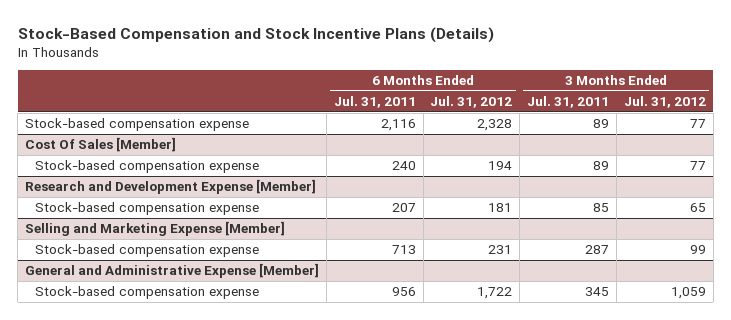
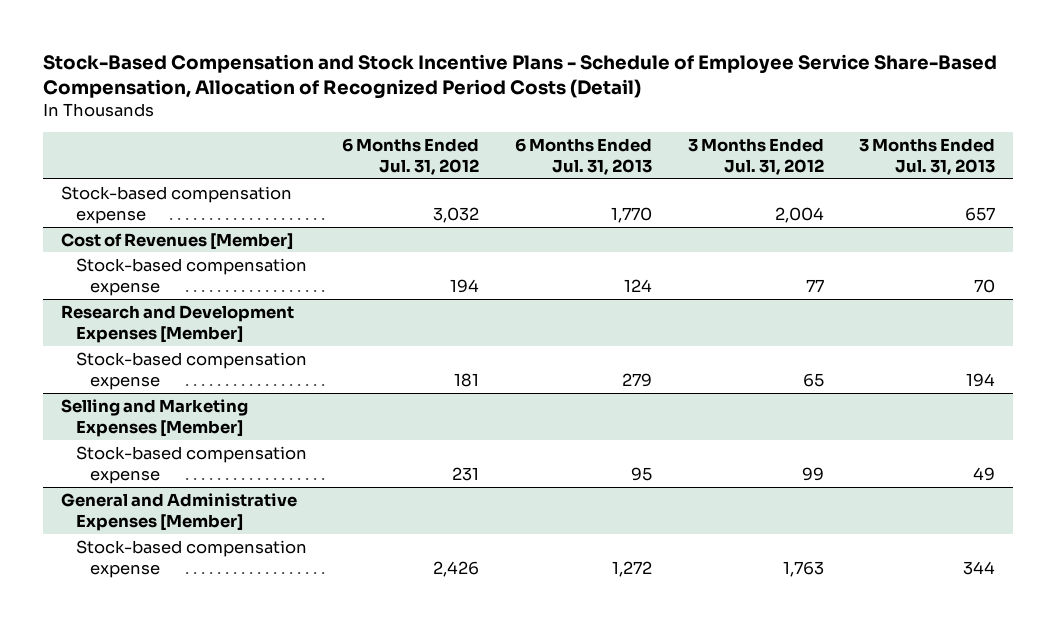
- Stock-Based Compensation and Stock Incentive Plans (Details)
+ Stock-Based Compensation and Stock Incentive Plans - Schedule of Employee Service Share-Based Compensation, Allocation of Recognized Period Costs (Detail)
- | 6 Months Ended Jul. 31, 2011 | 6 Months Ended Jul. 31, 2012 | 3 Months Ended Jul. 31, 2011 | 3 Months Ended Jul. 31, 2012
+ | 6 Months Ended Jul. 31, 2012 | 6 Months Ended Jul. 31, 2013 | 3 Months Ended Jul. 31, 2012 | 3 Months Ended Jul. 31, 2013
- Stock-based compensation expense | 2,116 | 2,328 | 89 | 77
- Cost Of Sales [Member]
+ Stock-based compensation expense | 3,032 | 1,770 | 2,004 | 657
+ Cost of Revenues [Member]
- Research and Development Expense [Member]
+ Research and Development Expenses [Member]
- Selling and Marketing Expense [Member]
+ Selling and Marketing Expenses [Member]
- General and Administrative Expense [Member]
- Stock-based compensation expense | 956 | 1,722 | 345 | 1,059
+ General and Administrative Expenses [Member]
+ Stock-based compensation expense | 2,426 | 1,272 | 1,763 | 344

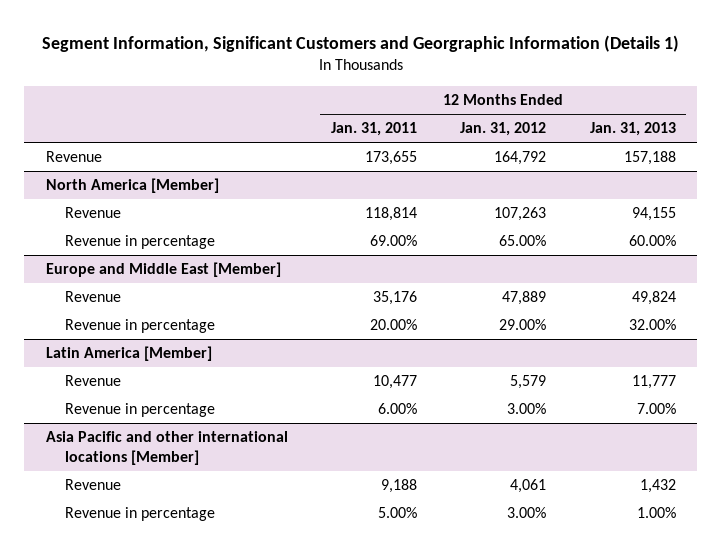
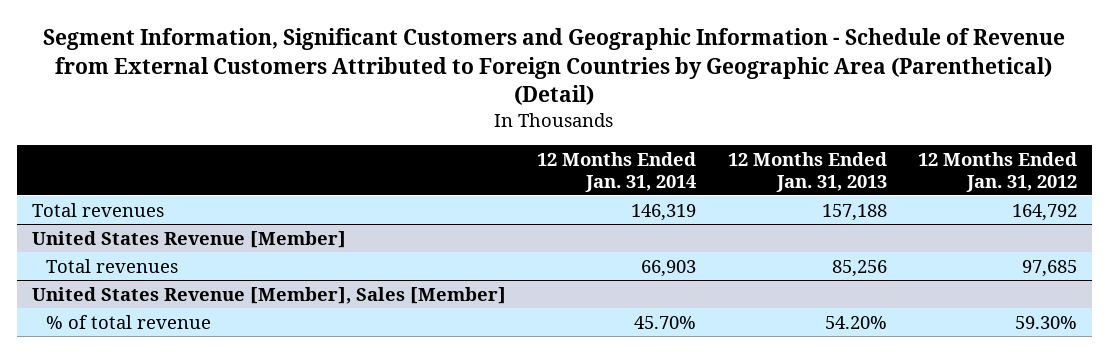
- Segment Information, Significant Customers and Georgraphic Information (Details 1)
+ Segment Information, Significant Customers and Geographic Information - Schedule of Revenue from External Customers Attributed to Foreign Countries by Geographic Area (Parenthetical) (Detail)
- | 12 Months Ended Jan. 31, 2011 | 12 Months Ended Jan. 31, 2012 | 12 Months Ended Jan. 31, 2013
+ | 12 Months Ended Jan. 31, 2014 | 12 Months Ended Jan. 31, 2013 | 12 Months Ended Jan. 31, 2012
- Revenue | 173,655 | 164,792 | 157,188
- North America [Member]
- Revenue | 118,814 | 107,263 | 94,155
- Revenue in percentage | 69.00% | 65.00% | 60.00%
- Europe and Middle East [Member]
- Revenue | 35,176 | 47,889 | 49,824
- Revenue in percentage | 20.00% | 29.00% | 32.00%
- Latin America [Member]
- Revenue | 10,477 | 5,579 | 11,777
- Revenue in percentage | 6.00% | 3.00% | 7.00%
- Asia Pacific and other international locations [Member]
- Revenue | 9,188 | 4,061 | 1,432
- Revenue in percentage | 5.00% | 3.00% | 1.00%
+ Total revenues | 146,319 | 157,188 | 164,792
+ United States Revenue [Member]
+ Total revenues | 66,903 | 85,256 | 97,685
+ United States Revenue [Member], Sales [Member]
+ % of total revenue | 45.70% | 54.20% | 59.30%

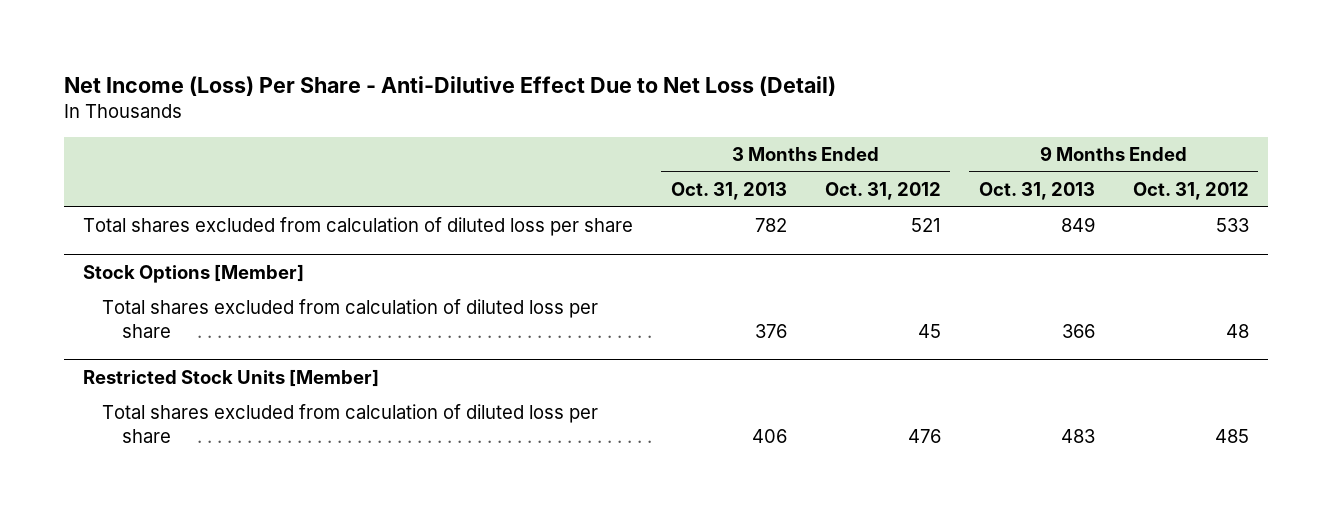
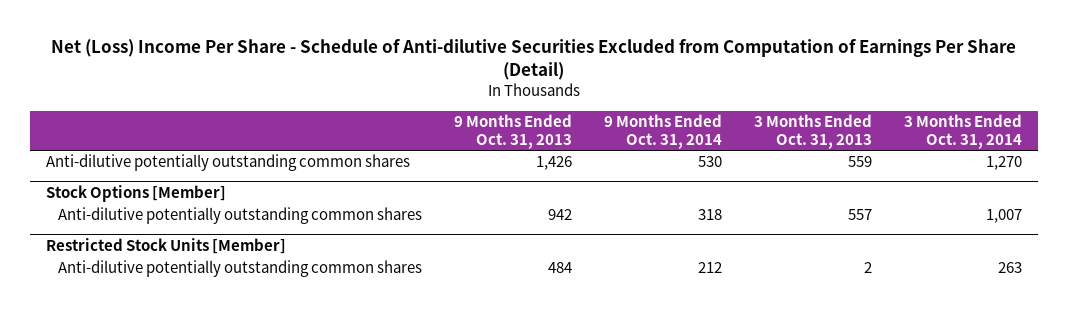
- Net Income (Loss) Per Share - Anti-Dilutive Effect Due to Net Loss (Detail)
+ Net (Loss) Income Per Share - Schedule of Anti-dilutive Securities Excluded from Computation of Earnings Per Share (Detail)
- | 3 Months Ended Oct. 31, 2013 | 3 Months Ended Oct. 31, 2012 | 9 Months Ended Oct. 31, 2013 | 9 Months Ended Oct. 31, 2012
+ | 9 Months Ended Oct. 31, 2013 | 9 Months Ended Oct. 31, 2014 | 3 Months Ended Oct. 31, 2013 | 3 Months Ended Oct. 31, 2014
- Total shares excluded from calculation of diluted loss per share | 782 | 521 | 849 | 533
+ Anti-dilutive potentially outstanding common shares | 1,426 | 530 | 559 | 1,270
@ Stock Options [Member]
- Total shares excluded from calculation of diluted loss per share | 376 | 45 | 366 | 48
+ Anti-dilutive potentially outstanding common shares | 942 | 318 | 557 | 1,007
@ Restricted Stock Units [Member]
- Total shares excluded from calculation of diluted loss per share | 406 | 476 | 483 | 485
+ Anti-dilutive potentially outstanding common shares | 484 | 212 | 2 | 263

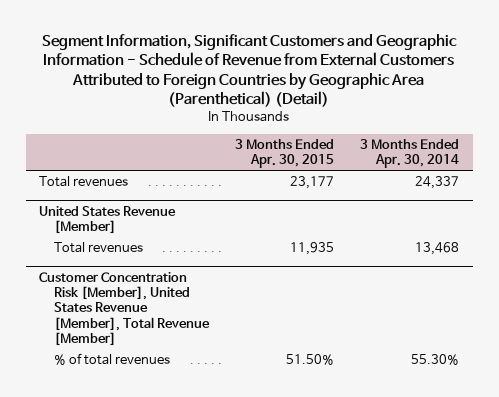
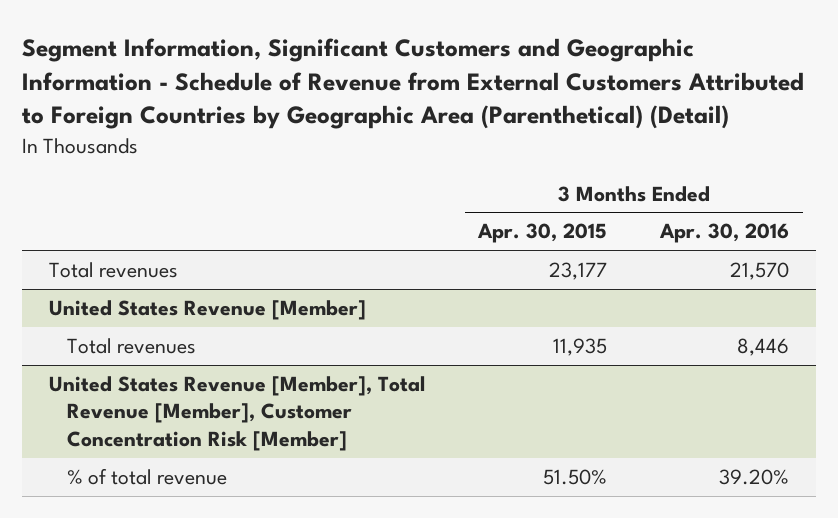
- | 3 Months Ended Apr. 30, 2015 | 3 Months Ended Apr. 30, 2014
+ | 3 Months Ended Apr. 30, 2015 | 3 Months Ended Apr. 30, 2016
- Customer Concentration Risk [Member], United States Revenue [Member], Total Revenue [Member]
- % of total revenues | 51.50% | 55.30%
+ United States Revenue [Member], Total Revenue [Member], Customer Concentration Risk [Member]
+ % of total revenue | 51.50% | 39.20%

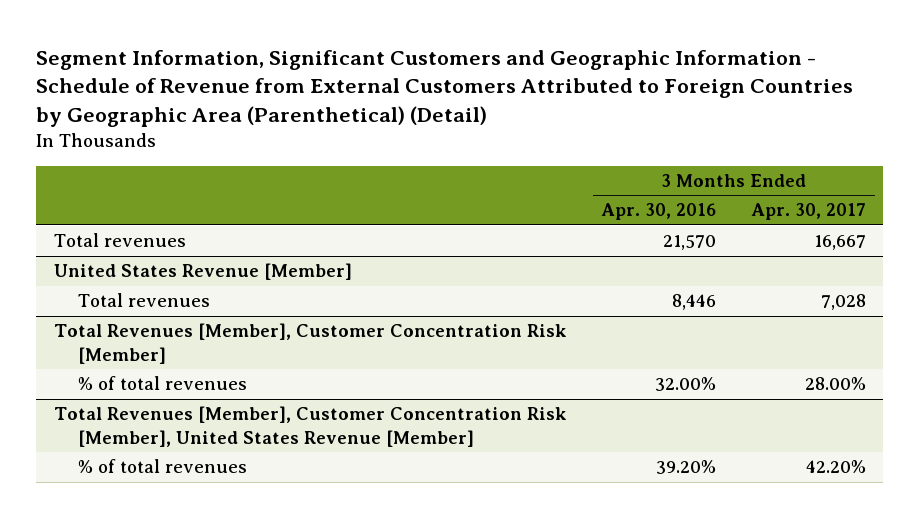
- | 3 Months Ended Apr. 30, 2015 | 3 Months Ended Apr. 30, 2016
+ | 3 Months Ended Apr. 30, 2016 | 3 Months Ended Apr. 30, 2017
- United States Revenue [Member], Total Revenue [Member], Customer Concentration Risk [Member]
- % of total revenue | 51.50% | 39.20%
+ Total Revenues [Member], Customer Concentration Risk [Member]
+ % of total revenues | 32.00% | 28.00%
+ Total Revenues [Member], Customer Concentration Risk [Member], United States Revenue [Member]
+ % of total revenues | 39.20% | 42.20%

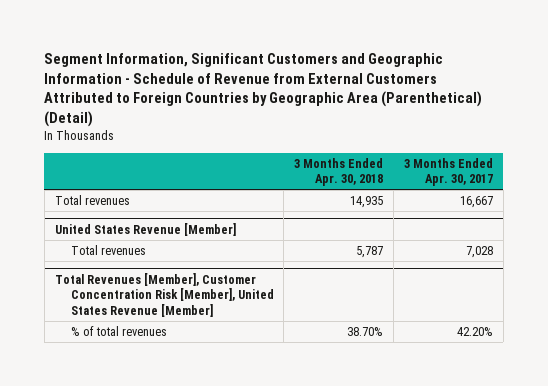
- | 3 Months Ended Apr. 30, 2016 | 3 Months Ended Apr. 30, 2017
+ | 3 Months Ended Apr. 30, 2018 | 3 Months Ended Apr. 30, 2017
- Total Revenues [Member], Customer Concentration Risk [Member]
- % of total revenues | 32.00% | 28.00%

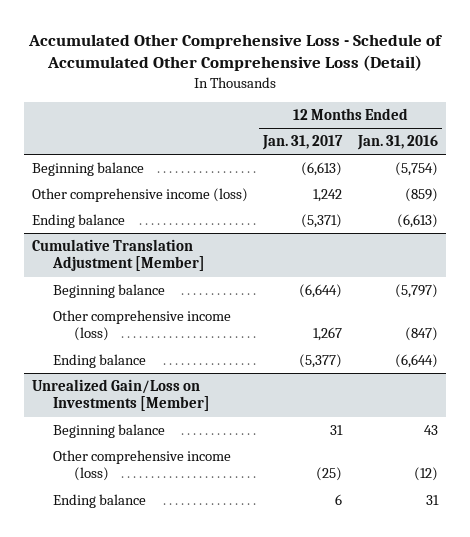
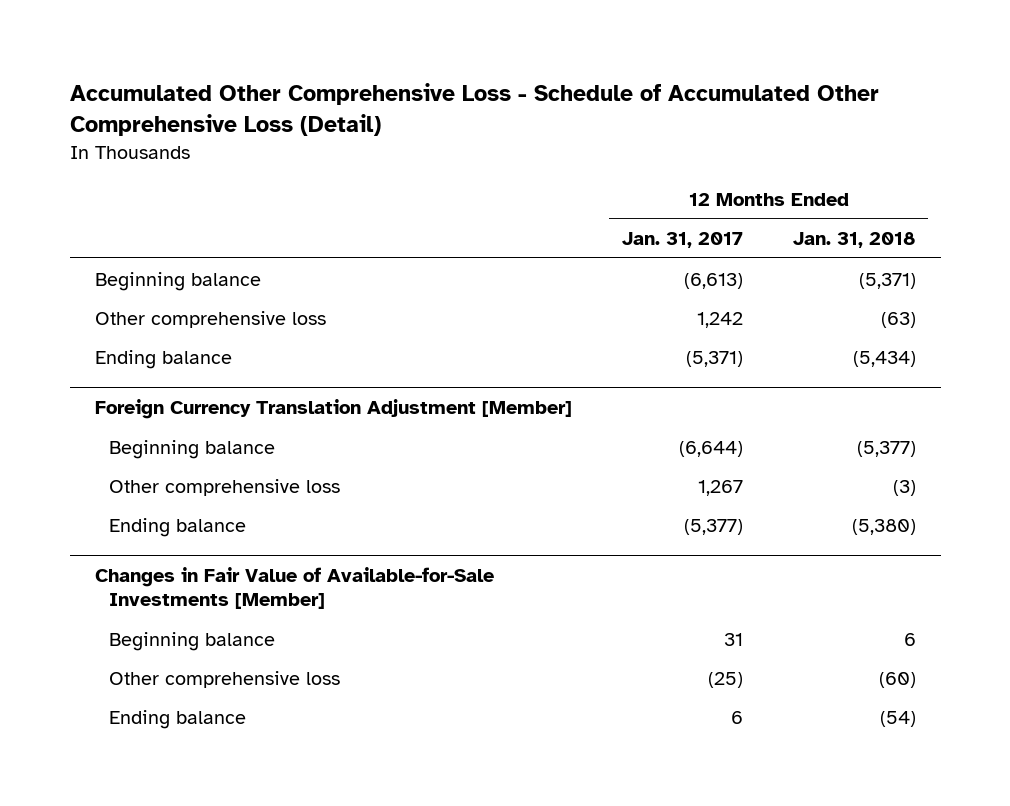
- | 12 Months Ended Jan. 31, 2017 | 12 Months Ended Jan. 31, 2016
+ | 12 Months Ended Jan. 31, 2017 | 12 Months Ended Jan. 31, 2018
- Other comprehensive income (loss) | 1,242 | (859)
+ Other comprehensive loss | 1,242 | (63)
- Cumulative Translation Adjustment [Member]
+ Foreign Currency Translation Adjustment [Member]
- Other comprehensive income (loss) | 1,267 | (847)
+ Other comprehensive loss | 1,267 | (3)
- Unrealized Gain/Loss on Investments [Member]
+ Changes in Fair Value of Available-for-Sale Investments [Member]
- Other comprehensive income (loss) | (25) | (12)
+ Other comprehensive loss | (25) | (60)

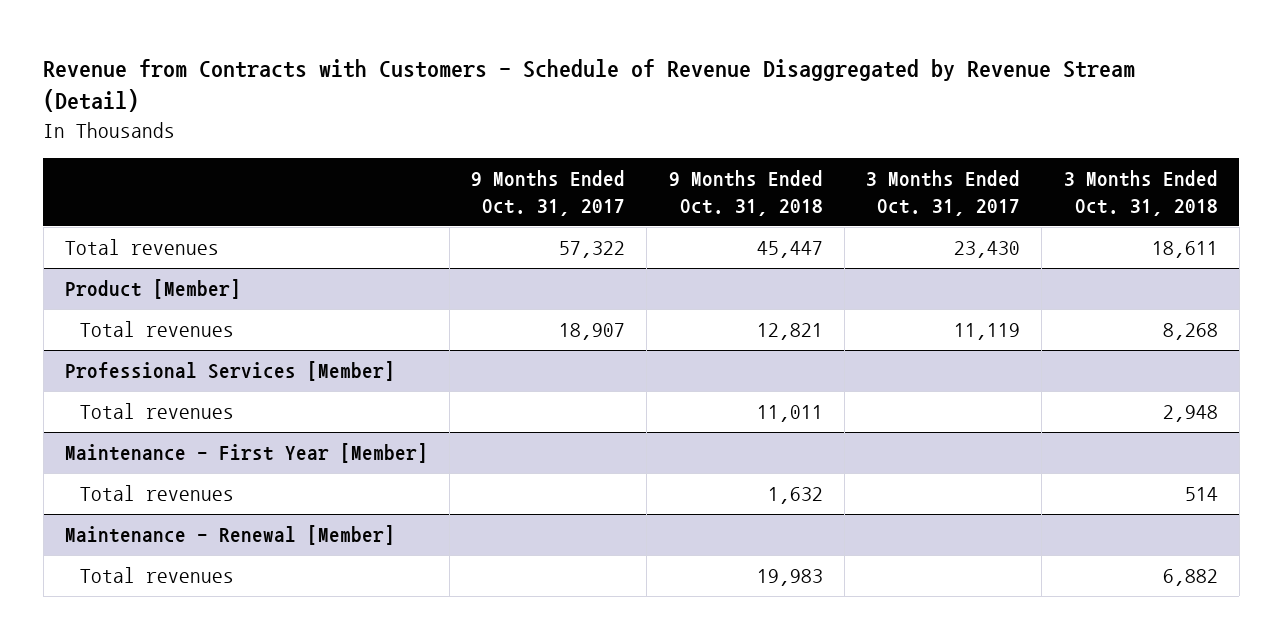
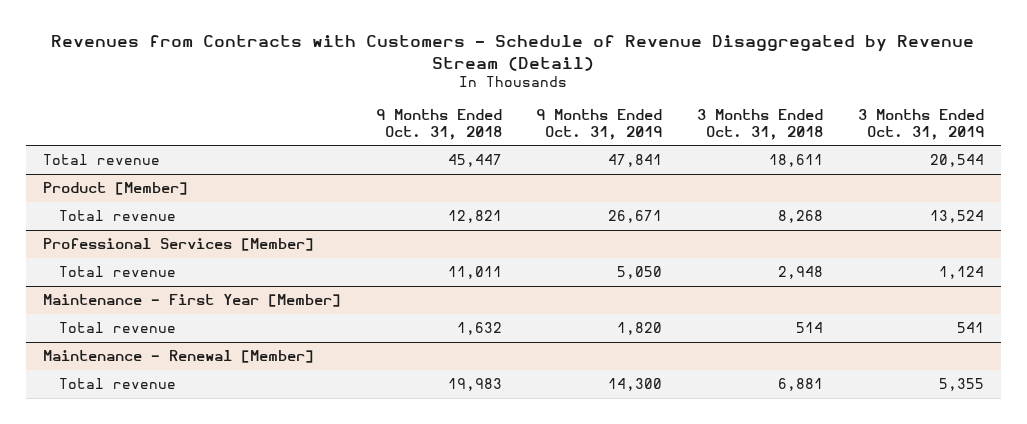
- Revenue from Contracts with Customers - Schedule of Revenue Disaggregated by Revenue Stream (Detail)
+ Revenues from Contracts with Customers - Schedule of Revenue Disaggregated by Revenue Stream (Detail)
- | 9 Months Ended Oct. 31, 2017 | 9 Months Ended Oct. 31, 2018 | 3 Months Ended Oct. 31, 2017 | 3 Months Ended Oct. 31, 2018
+ | 9 Months Ended Oct. 31, 2018 | 9 Months Ended Oct. 31, 2019 | 3 Months Ended Oct. 31, 2018 | 3 Months Ended Oct. 31, 2019
- Total revenues | 57,322 | 45,447 | 23,430 | 18,611
+ Total revenue | 45,447 | 47,841 | 18,611 | 20,544
@ Product [Member]
- Total revenues | 18,907 | 12,821 | 11,119 | 8,268
+ Total revenue | 12,821 | 26,671 | 8,268 | 13,524
@ Professional Services [Member]
- Total revenues | | 11,011 | | 2,948
+ Total revenue | 11,011 | 5,050 | 2,948 | 1,124
@ Maintenance - First Year [Member]
- Total revenues | | 1,632 | | 514
+ Total revenue | 1,632 | 1,820 | 514 | 541
@ Maintenance - Renewal [Member]
- Total revenues | | 19,983 | | 6,882
+ Total revenue | 19,983 | 14,300 | 6,881 | 5,355

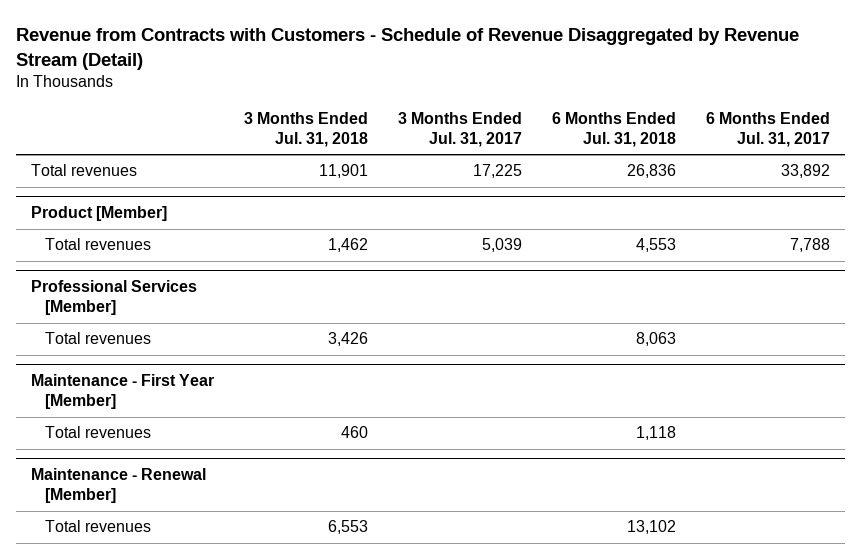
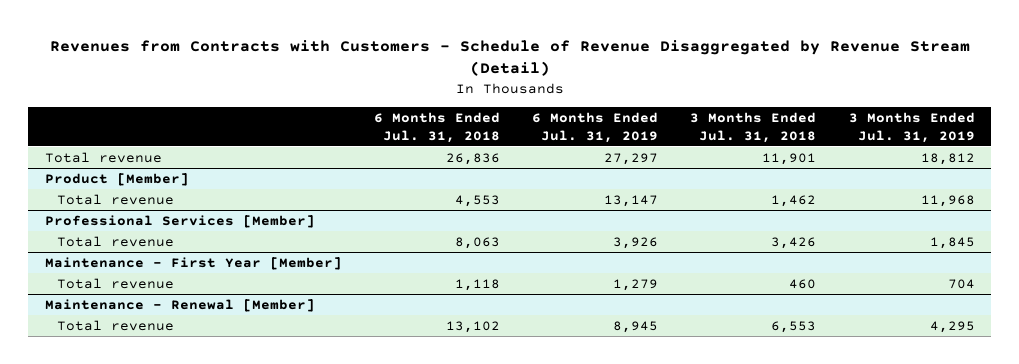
- Revenue from Contracts with Customers - Schedule of Revenue Disaggregated by Revenue Stream (Detail)
+ Revenues from Contracts with Customers - Schedule of Revenue Disaggregated by Revenue Stream (Detail)
- | 3 Months Ended Jul. 31, 2018 | 3 Months Ended Jul. 31, 2017 | 6 Months Ended Jul. 31, 2018 | 6 Months Ended Jul. 31, 2017
+ | 6 Months Ended Jul. 31, 2018 | 6 Months Ended Jul. 31, 2019 | 3 Months Ended Jul. 31, 2018 | 3 Months Ended Jul. 31, 2019
- Total revenues | 11,901 | 17,225 | 26,836 | 33,892
+ Total revenue | 26,836 | 27,297 | 11,901 | 18,812
@ Product [Member]
- Total revenues | 1,462 | 5,039 | 4,553 | 7,788
+ Total revenue | 4,553 | 13,147 | 1,462 | 11,968
@ Professional Services [Member]
- Total revenues | 3,426 | | 8,063 |
+ Total revenue | 8,063 | 3,926 | 3,426 | 1,845
@ Maintenance - First Year [Member]
- Total revenues | 460 | | 1,118 |
+ Total revenue | 1,118 | 1,279 | 460 | 704
@ Maintenance - Renewal [Member]
- Total revenues | 6,553 | | 13,102 |
+ Total revenue | 13,102 | 8,945 | 6,553 | 4,295

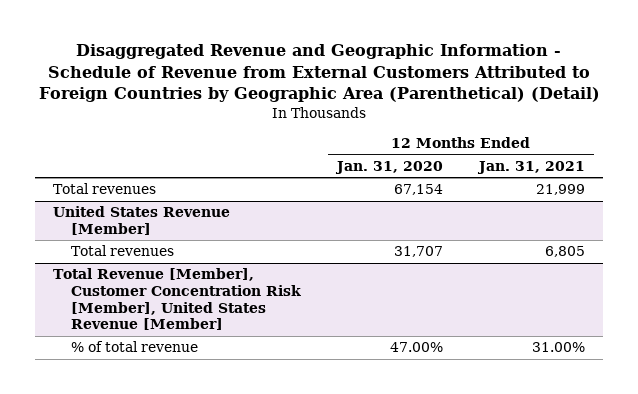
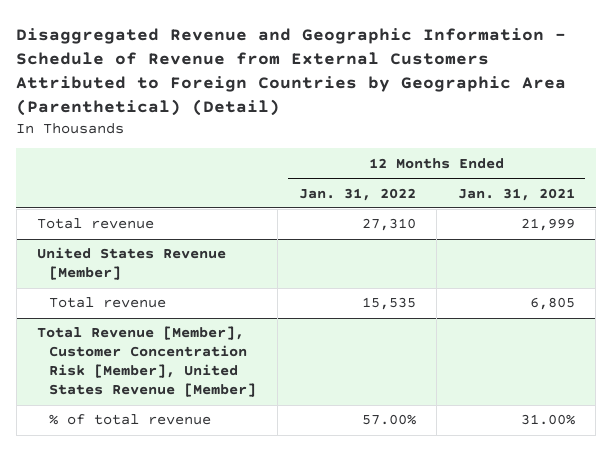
- | 12 Months Ended Jan. 31, 2020 | 12 Months Ended Jan. 31, 2021
+ | 12 Months Ended Jan. 31, 2022 | 12 Months Ended Jan. 31, 2021
- Total revenues | 67,154 | 21,999
+ Total revenue | 27,310 | 21,999
@ United States Revenue [Member]
- Total revenues | 31,707 | 6,805
+ Total revenue | 15,535 | 6,805

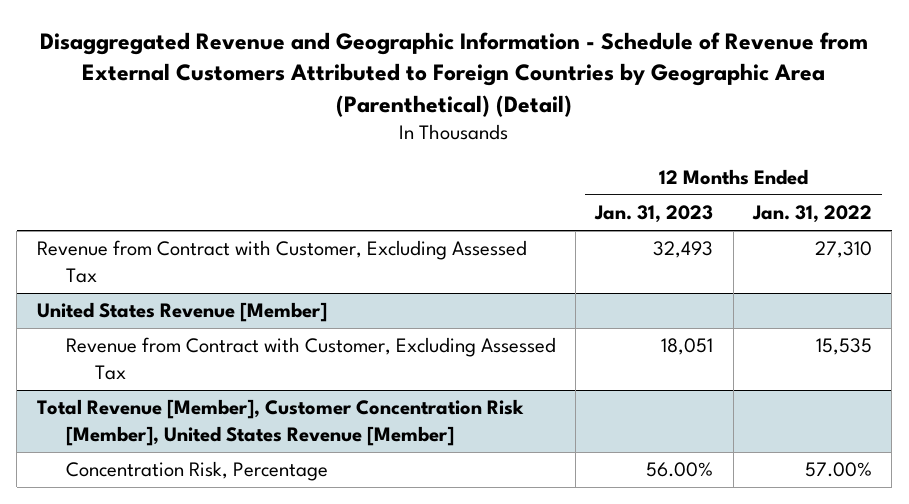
- | 12 Months Ended Jan. 31, 2022 | 12 Months Ended Jan. 31, 2021
+ | 12 Months Ended Jan. 31, 2023 | 12 Months Ended Jan. 31, 2022
- Total revenue | 27,310 | 21,999
+ Revenue from Contract with Customer, Excluding Assessed Tax | 32,493 | 27,310
@ United States Revenue [Member]
- Total revenue | 15,535 | 6,805
+ Revenue from Contract with Customer, Excluding Assessed Tax | 18,051 | 15,535
@ Total Revenue [Member], Customer Concentration Risk [Member], United States Revenue [Member]
- % of total revenue | 57.00% | 31.00%
+ Concentration Risk, Percentage | 56.00% | 57.00%

